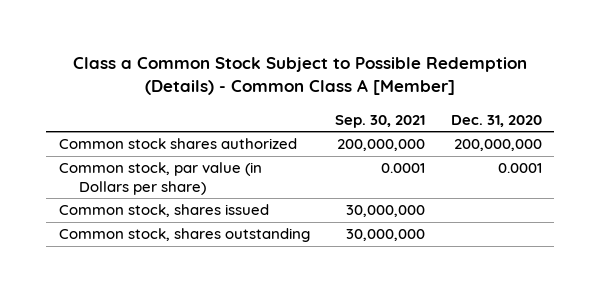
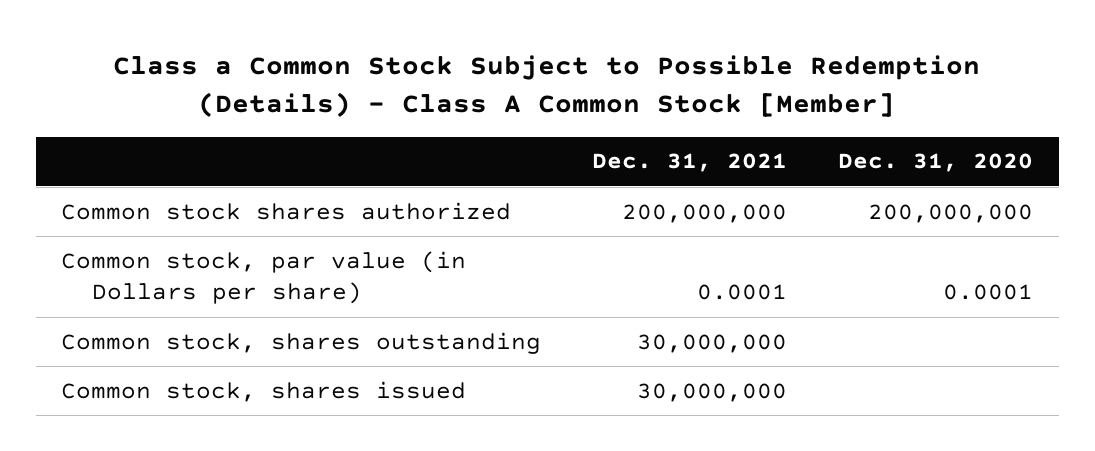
- Class a Common Stock Subject to Possible Redemption (Details) - Common Class A [Member]
+ Class a Common Stock Subject to Possible Redemption (Details) - Class A Common Stock [Member]
- | Sep. 30, 2021 | Dec. 31, 2020
+ | Dec. 31, 2021 | Dec. 31, 2020
moved down: Common stock, shares issued | 30,000,000 |

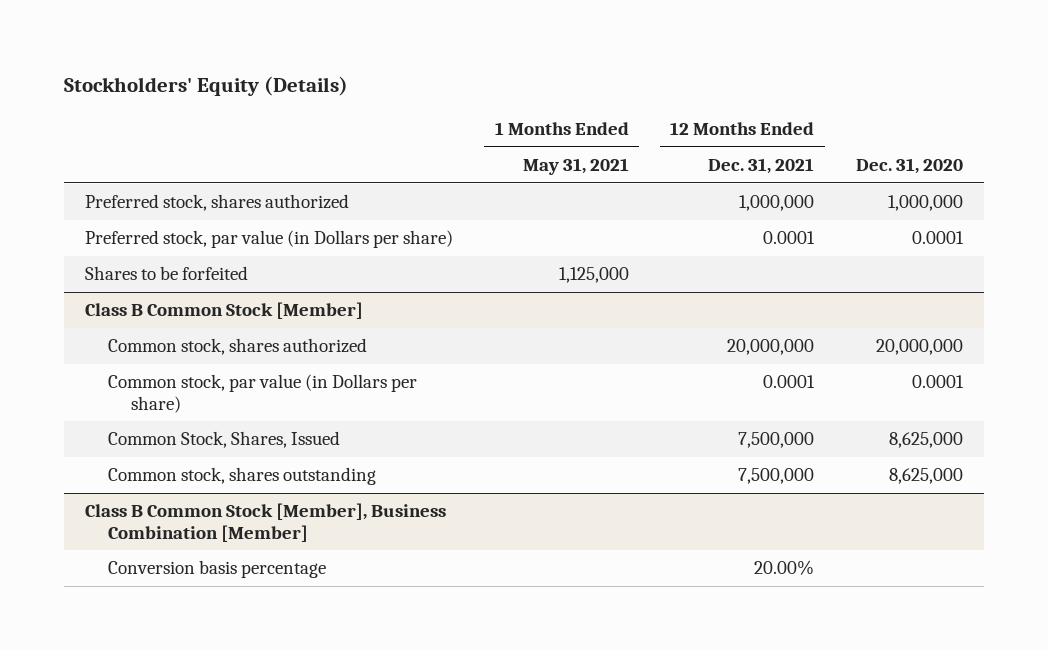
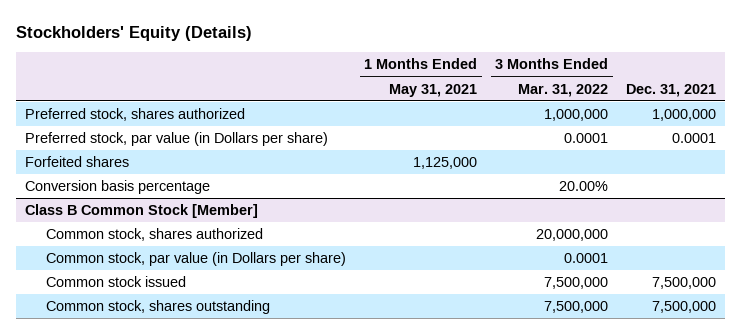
- | 1 Months Ended May 31, 2021 | 12 Months Ended Dec. 31, 2021 | Dec. 31, 2020
+ | 1 Months Ended May 31, 2021 | 3 Months Ended Mar. 31, 2022 | Dec. 31, 2021
- Shares to be forfeited | 1,125,000 | |
+ Forfeited shares | 1,125,000 | |
+ Conversion basis percentage | | 20.00% |
@ Class B Common Stock [Member]
- Common Stock, Shares, Issued | | 7,500,000 | 8,625,000
+ Common stock issued | | 7,500,000 | 7,500,000
- Class B Common Stock [Member], Business Combination [Member]
- Conversion basis percentage | | 20.00% |

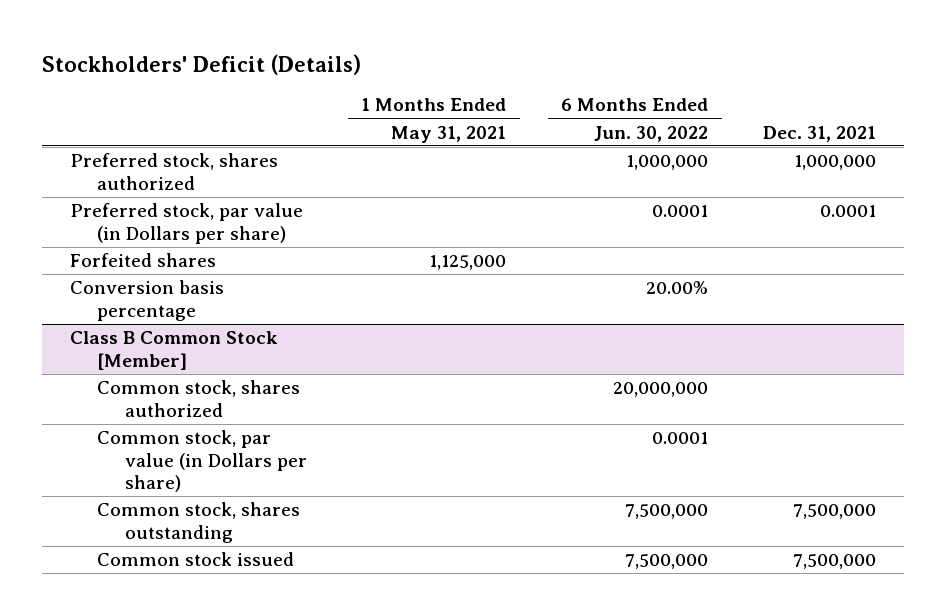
- Stockholders' Equity (Details)
+ Stockholders' Deficit (Details)
- | 1 Months Ended May 31, 2021 | 3 Months Ended Mar. 31, 2022 | Dec. 31, 2021
+ | 1 Months Ended May 31, 2021 | 6 Months Ended Jun. 30, 2022 | Dec. 31, 2021
@ Class B Common Stock [Member]
moved down: Common stock issued | | 7,500,000 | 7,500,000

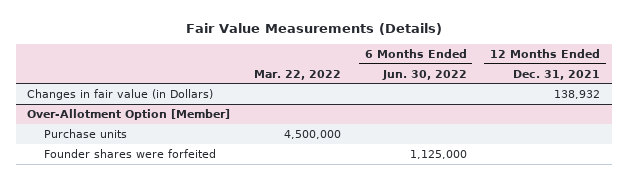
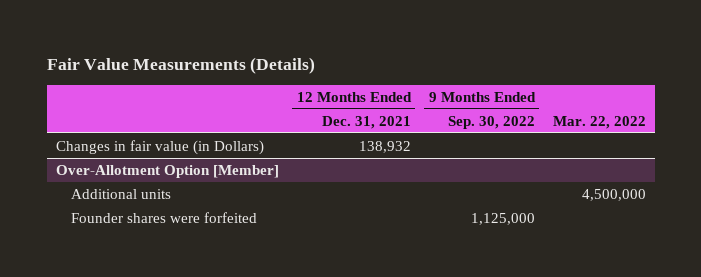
- | Mar. 22, 2022 | 6 Months Ended Jun. 30, 2022 | 12 Months Ended Dec. 31, 2021
+ | 12 Months Ended Dec. 31, 2021 | 9 Months Ended Sep. 30, 2022 | Mar. 22, 2022
@ Over-Allotment Option [Member]
- Purchase units | 4,500,000 | |
+ Additional units | | | 4,500,000

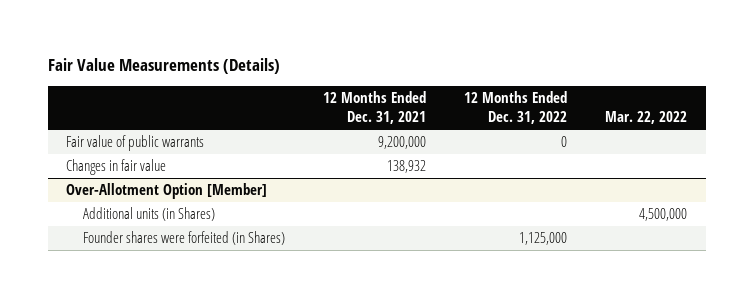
- | 12 Months Ended Dec. 31, 2021 | 9 Months Ended Sep. 30, 2022 | Mar. 22, 2022
+ | 12 Months Ended Dec. 31, 2021 | 12 Months Ended Dec. 31, 2022 | Mar. 22, 2022
- Changes in fair value (in Dollars) | 138,932 | |
+ Fair value of public warrants | 9,200,000 | 0 |
+ Changes in fair value | 138,932 | |
@ Over-Allotment Option [Member]
- Additional units | | | 4,500,000
- Founder shares were forfeited | | 1,125,000 |
+ Additional units (in Shares) | | | 4,500,000
+ Founder shares were forfeited (in Shares) | | 1,125,000 |

